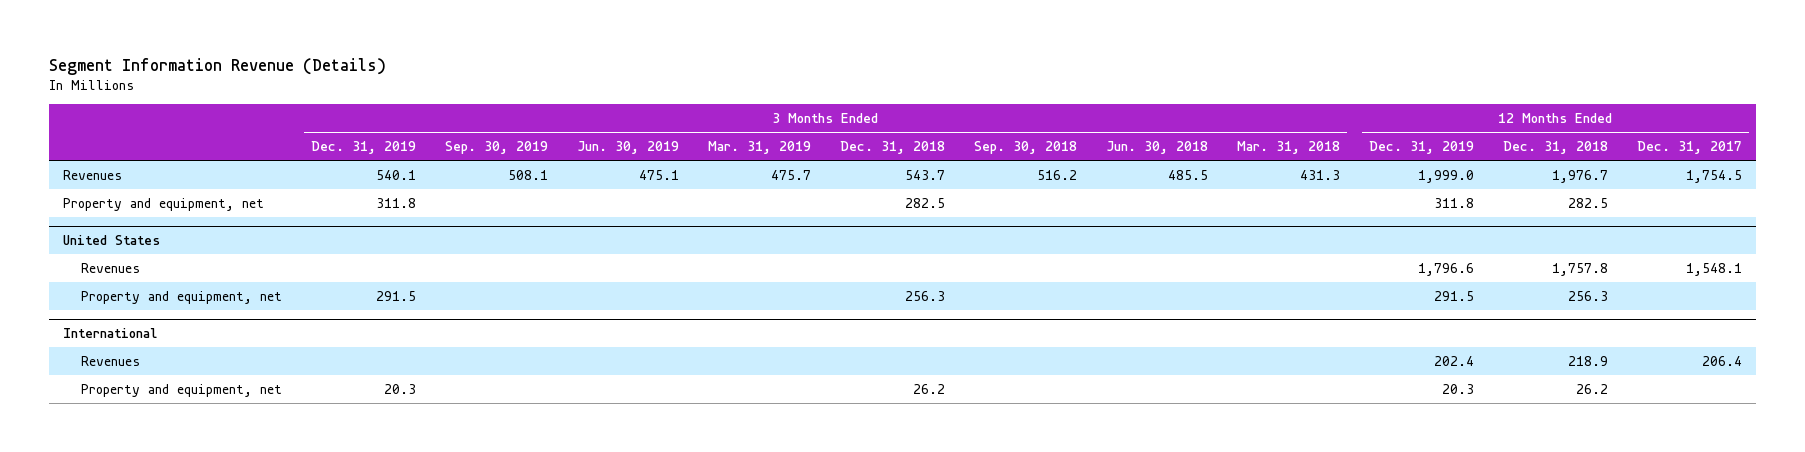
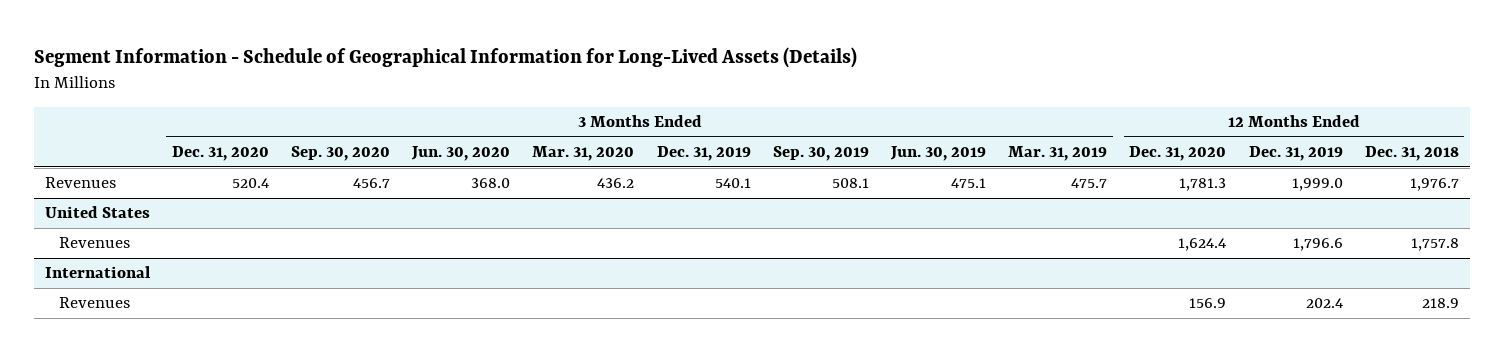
- Segment Information Revenue (Details)
+ Segment Information - Schedule of Geographical Information for Long-Lived Assets (Details)
- | 3 Months Ended Dec. 31, 2019 | 3 Months Ended Sep. 30, 2019 | 3 Months Ended Jun. 30, 2019 | 3 Months Ended Mar. 31, 2019 | 3 Months Ended Dec. 31, 2018 | 3 Months Ended Sep. 30, 2018 | 3 Months Ended Jun. 30, 2018 | 3 Months Ended Mar. 31, 2018 | 12 Months Ended Dec. 31, 2019 | 12 Months Ended Dec. 31, 2018 | 12 Months Ended Dec. 31, 2017
+ | 3 Months Ended Dec. 31, 2020 | 3 Months Ended Sep. 30, 2020 | 3 Months Ended Jun. 30, 2020 | 3 Months Ended Mar. 31, 2020 | 3 Months Ended Dec. 31, 2019 | 3 Months Ended Sep. 30, 2019 | 3 Months Ended Jun. 30, 2019 | 3 Months Ended Mar. 31, 2019 | 12 Months Ended Dec. 31, 2020 | 12 Months Ended Dec. 31, 2019 | 12 Months Ended Dec. 31, 2018
- Property and equipment, net | 311.8 | | | | 282.5 | | | | 311.8 | 282.5 |
@ United States
- Property and equipment, net | 291.5 | | | | 256.3 | | | | 291.5 | 256.3 |
@ International
- Property and equipment, net | 20.3 | | | | 26.2 | | | | 20.3 | 26.2 |

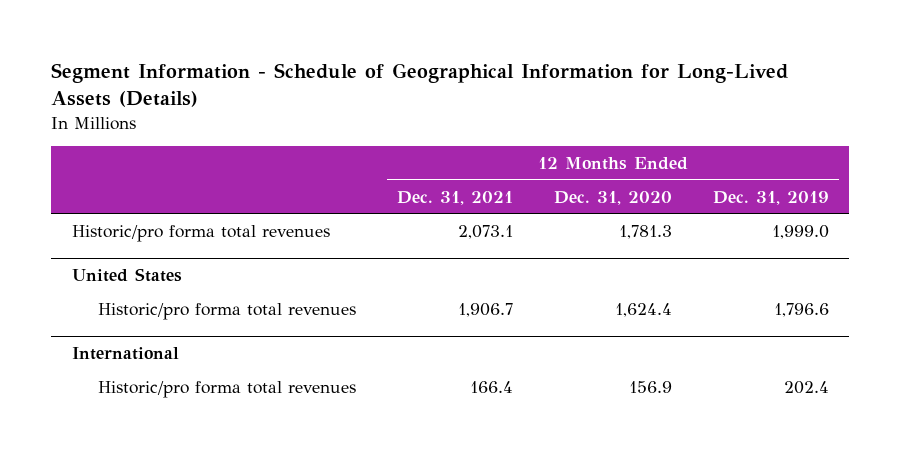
- | 3 Months Ended Dec. 31, 2020 | 3 Months Ended Sep. 30, 2020 | 3 Months Ended Jun. 30, 2020 | 3 Months Ended Mar. 31, 2020 | 3 Months Ended Dec. 31, 2019 | 3 Months Ended Sep. 30, 2019 | 3 Months Ended Jun. 30, 2019 | 3 Months Ended Mar. 31, 2019 | 12 Months Ended Dec. 31, 2020 | 12 Months Ended Dec. 31, 2019 | 12 Months Ended Dec. 31, 2018
+ | 12 Months Ended Dec. 31, 2021 | 12 Months Ended Dec. 31, 2020 | 12 Months Ended Dec. 31, 2019
- Revenues | 520.4 | 456.7 | 368.0 | 436.2 | 540.1 | 508.1 | 475.1 | 475.7 | 1,781.3 | 1,999.0 | 1,976.7
+ Historic/pro forma total revenues | 2,073.1 | 1,781.3 | 1,999.0
@ United States
- Revenues | | | | | | | | | 1,624.4 | 1,796.6 | 1,757.8
+ Historic/pro forma total revenues | 1,906.7 | 1,624.4 | 1,796.6
@ International
- Revenues | | | | | | | | | 156.9 | 202.4 | 218.9
+ Historic/pro forma total revenues | 166.4 | 156.9 | 202.4

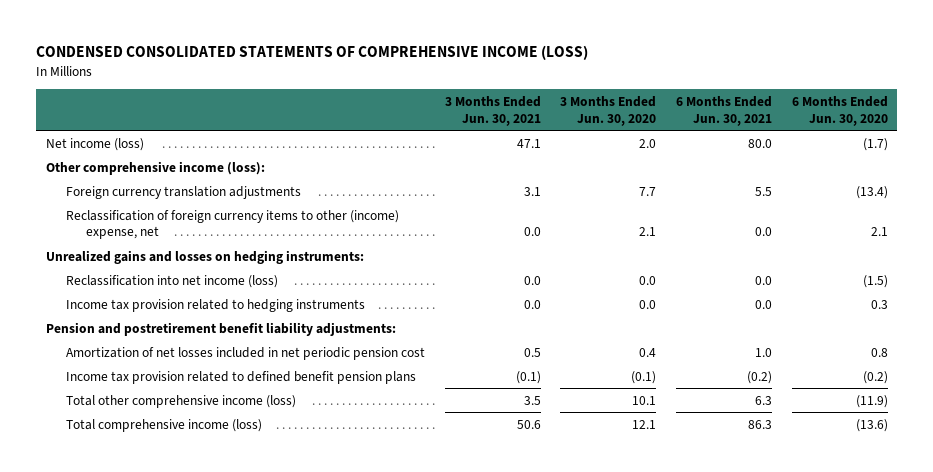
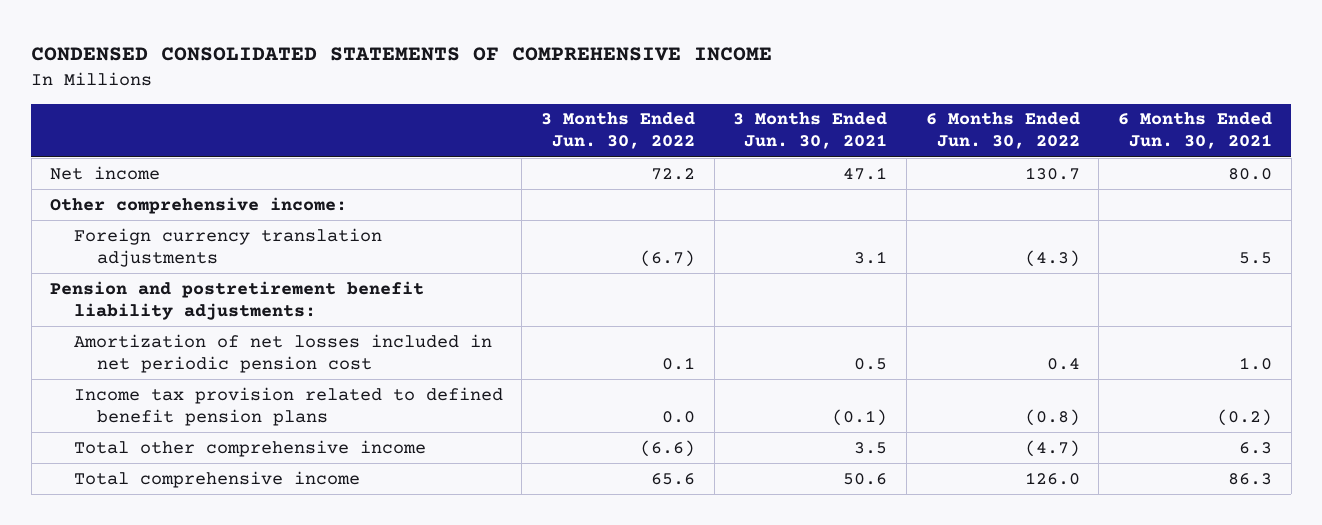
- CONDENSED CONSOLIDATED STATEMENTS OF COMPREHENSIVE INCOME (LOSS)
+ CONDENSED CONSOLIDATED STATEMENTS OF COMPREHENSIVE INCOME
- | 3 Months Ended Jun. 30, 2021 | 3 Months Ended Jun. 30, 2020 | 6 Months Ended Jun. 30, 2021 | 6 Months Ended Jun. 30, 2020
+ | 3 Months Ended Jun. 30, 2022 | 3 Months Ended Jun. 30, 2021 | 6 Months Ended Jun. 30, 2022 | 6 Months Ended Jun. 30, 2021
- Net income (loss) | 47.1 | 2.0 | 80.0 | (1.7)
- Other comprehensive income (loss):
+ Net income | 72.2 | 47.1 | 130.7 | 80.0
+ Other comprehensive income:
- Reclassification of foreign currency items to other (income) expense, net | 0.0 | 2.1 | 0.0 | 2.1
- Unrealized gains and losses on hedging instruments:
- Reclassification into net income (loss) | 0.0 | 0.0 | 0.0 | (1.5)
- Income tax provision related to hedging instruments | 0.0 | 0.0 | 0.0 | 0.3
- Total other comprehensive income (loss) | 3.5 | 10.1 | 6.3 | (11.9)
- Total comprehensive income (loss) | 50.6 | 12.1 | 86.3 | (13.6)
+ Total other comprehensive income | (6.6) | 3.5 | (4.7) | 6.3
+ Total comprehensive income | 65.6 | 50.6 | 126.0 | 86.3

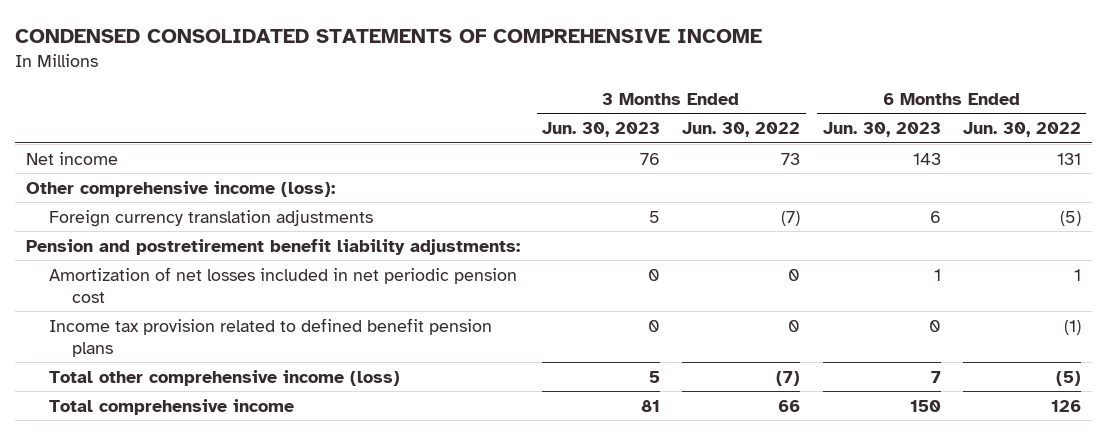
- | 3 Months Ended Jun. 30, 2022 | 3 Months Ended Jun. 30, 2021 | 6 Months Ended Jun. 30, 2022 | 6 Months Ended Jun. 30, 2021
+ | 3 Months Ended Jun. 30, 2023 | 3 Months Ended Jun. 30, 2022 | 6 Months Ended Jun. 30, 2023 | 6 Months Ended Jun. 30, 2022
- Net income | 72.2 | 47.1 | 130.7 | 80.0
- Other comprehensive income:
- Foreign currency translation adjustments | (6.7) | 3.1 | (4.3) | 5.5
+ Net income | 76 | 73 | 143 | 131
+ Other comprehensive income (loss):
+ Foreign currency translation adjustments | 5 | (7) | 6 | (5)
- Amortization of net losses included in net periodic pension cost | 0.1 | 0.5 | 0.4 | 1.0
- Income tax provision related to defined benefit pension plans | 0.0 | (0.1) | (0.8) | (0.2)
- Total other comprehensive income | (6.6) | 3.5 | (4.7) | 6.3
- Total comprehensive income | 65.6 | 50.6 | 126.0 | 86.3
+ Amortization of net losses included in net periodic pension cost | 0 | 0 | 1 | 1
+ Income tax provision related to defined benefit pension plans | 0 | 0 | 0 | (1)
+ Total other comprehensive income (loss) | 5 | (7) | 7 | (5)
+ Total comprehensive income | 81 | 66 | 150 | 126

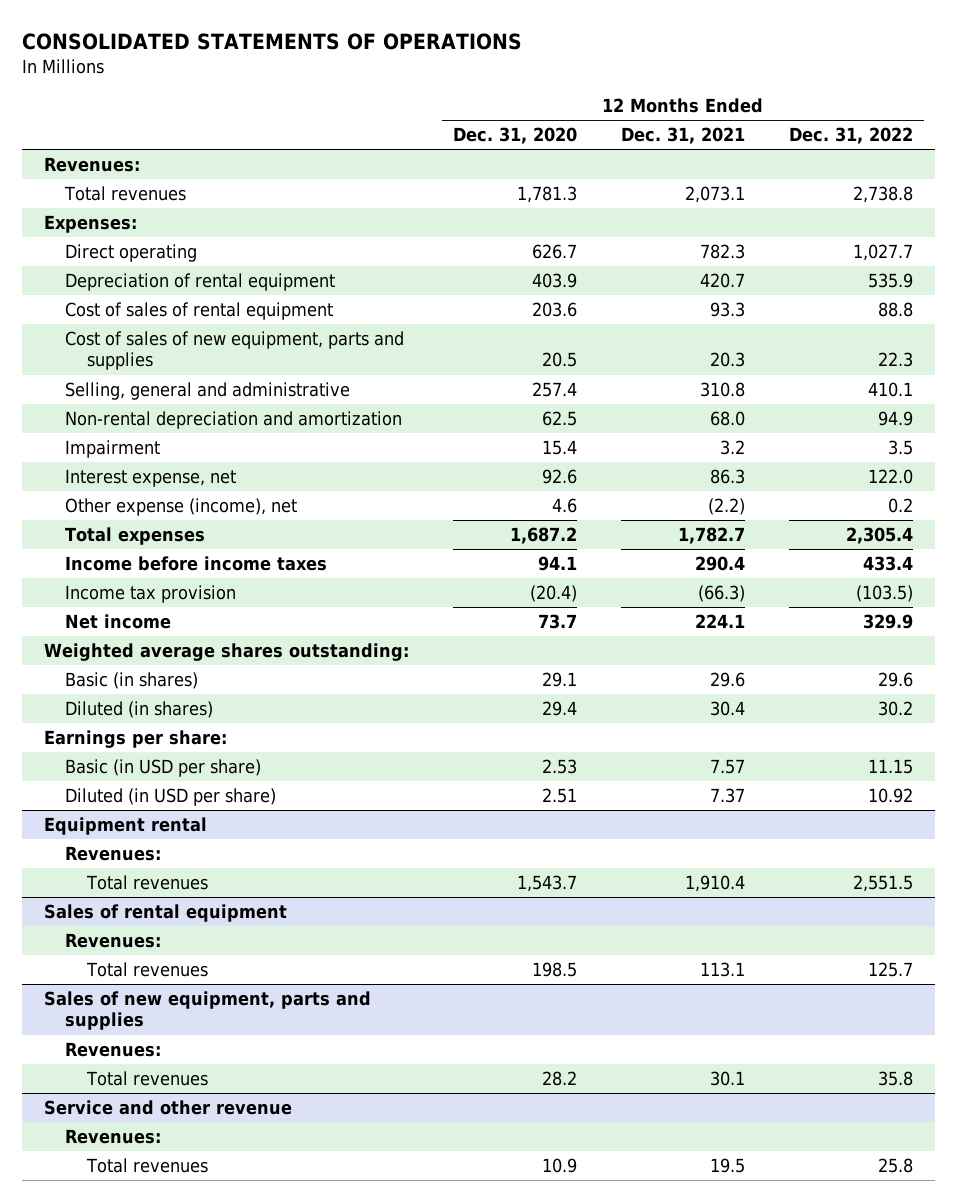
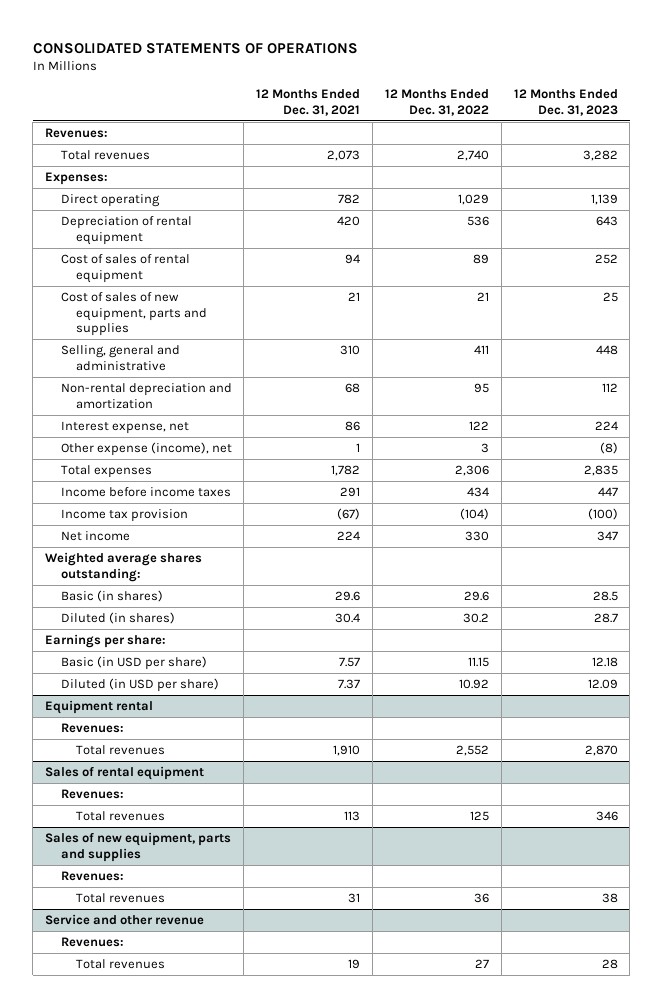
- | 12 Months Ended Dec. 31, 2020 | 12 Months Ended Dec. 31, 2021 | 12 Months Ended Dec. 31, 2022
+ | 12 Months Ended Dec. 31, 2021 | 12 Months Ended Dec. 31, 2022 | 12 Months Ended Dec. 31, 2023
- Total revenues | 1,781.3 | 2,073.1 | 2,738.8
+ Total revenues | 2,073 | 2,740 | 3,282
- Direct operating | 626.7 | 782.3 | 1,027.7
- Depreciation of rental equipment | 403.9 | 420.7 | 535.9
- Cost of sales of rental equipment | 203.6 | 93.3 | 88.8
- Cost of sales of new equipment, parts and supplies | 20.5 | 20.3 | 22.3
- Selling, general and administrative | 257.4 | 310.8 | 410.1
- Non-rental depreciation and amortization | 62.5 | 68.0 | 94.9
- Impairment | 15.4 | 3.2 | 3.5
- Interest expense, net | 92.6 | 86.3 | 122.0
- Other expense (income), net | 4.6 | (2.2) | 0.2
- Total expenses | 1,687.2 | 1,782.7 | 2,305.4
- Income before income taxes | 94.1 | 290.4 | 433.4
- Income tax provision | (20.4) | (66.3) | (103.5)
- Net income | 73.7 | 224.1 | 329.9
+ Direct operating | 782 | 1,029 | 1,139
+ Depreciation of rental equipment | 420 | 536 | 643
+ Cost of sales of rental equipment | 94 | 89 | 252
+ Cost of sales of new equipment, parts and supplies | 21 | 21 | 25
+ Selling, general and administrative | 310 | 411 | 448
+ Non-rental depreciation and amortization | 68 | 95 | 112
+ Interest expense, net | 86 | 122 | 224
+ Other expense (income), net | 1 | 3 | (8)
+ Total expenses | 1,782 | 2,306 | 2,835
+ Income before income taxes | 291 | 434 | 447
+ Income tax provision | (67) | (104) | (100)
+ Net income | 224 | 330 | 347
@ Equipment rental
- Total revenues | 1,543.7 | 1,910.4 | 2,551.5
+ Total revenues | 1,910 | 2,552 | 2,870
@ Sales of rental equipment
- Total revenues | 198.5 | 113.1 | 125.7
+ Total revenues | 113 | 125 | 346
@ Sales of new equipment, parts and supplies
- Total revenues | 28.2 | 30.1 | 35.8
+ Total revenues | 31 | 36 | 38
@ Service and other revenue
- Total revenues | 10.9 | 19.5 | 25.8
+ Total revenues | 19 | 27 | 28

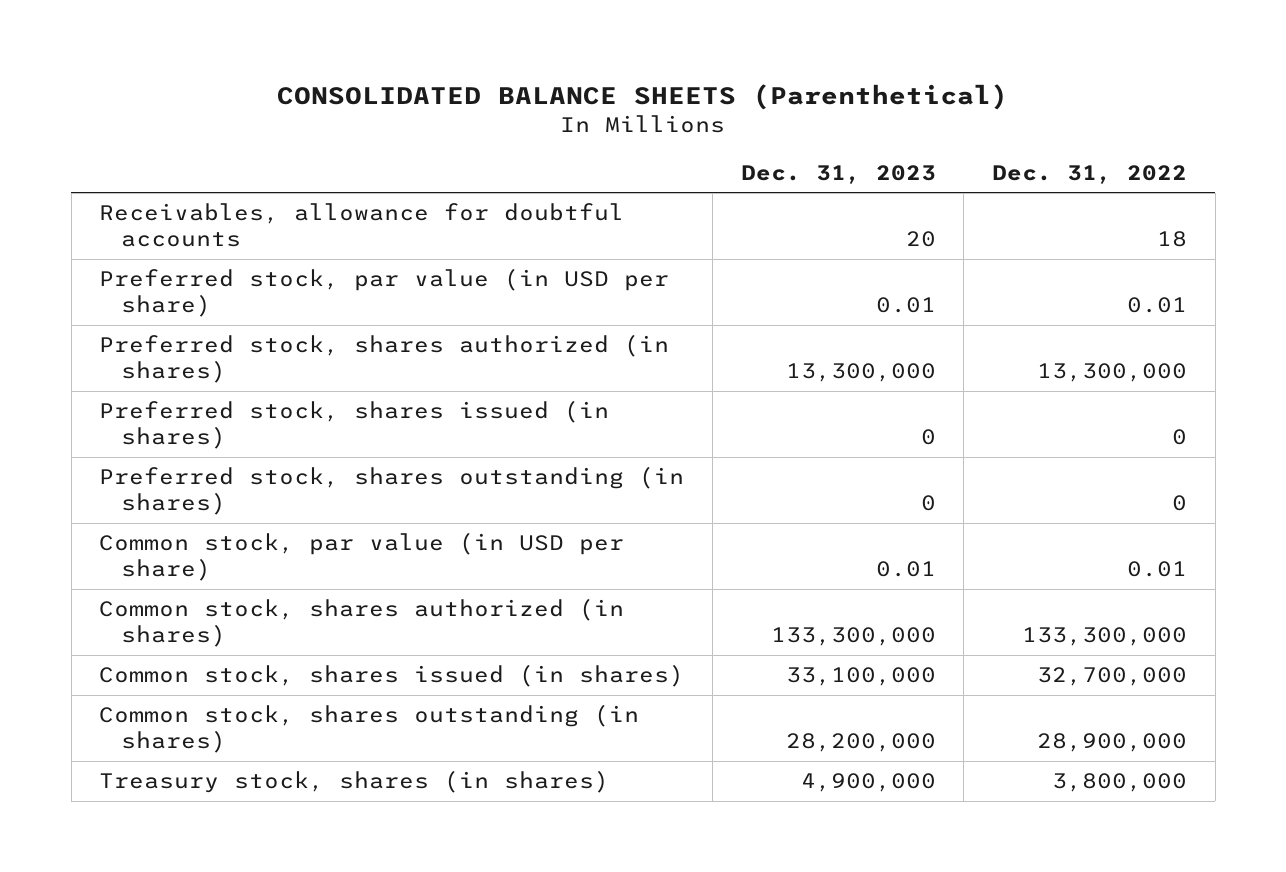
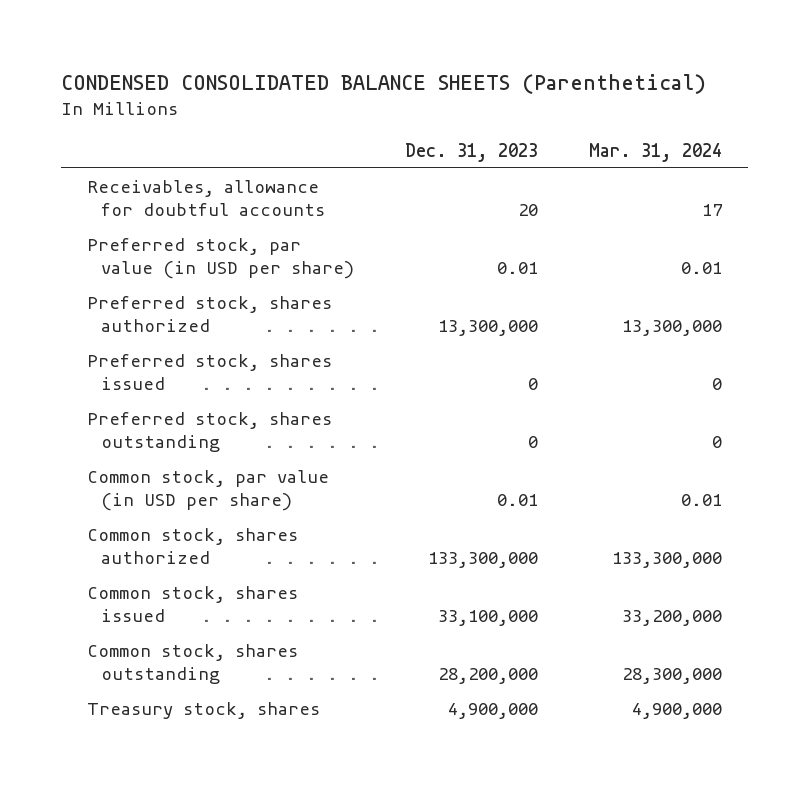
- CONSOLIDATED BALANCE SHEETS (Parenthetical)
+ CONDENSED CONSOLIDATED BALANCE SHEETS (Parenthetical)
- | Dec. 31, 2023 | Dec. 31, 2022
+ | Dec. 31, 2023 | Mar. 31, 2024
- Preferred stock, shares authorized (in shares) | 13,300,000 | 13,300,000
- Preferred stock, shares issued (in shares) | 0 | 0
- Preferred stock, shares outstanding (in shares) | 0 | 0
+ Preferred stock, shares authorized | 13,300,000 | 13,300,000
+ Preferred stock, shares issued | 0 | 0
+ Preferred stock, shares outstanding | 0 | 0
- Common stock, shares authorized (in shares) | 133,300,000 | 133,300,000
- Common stock, shares issued (in shares) | 33,100,000 | 32,700,000
- Common stock, shares outstanding (in shares) | 28,200,000 | 28,900,000
- Treasury stock, shares (in shares) | 4,900,000 | 3,800,000
+ Common stock, shares authorized | 133,300,000 | 133,300,000
+ Common stock, shares issued | 33,100,000 | 33,200,000
+ Common stock, shares outstanding | 28,200,000 | 28,300,000
+ Treasury stock, shares | 4,900,000 | 4,900,000

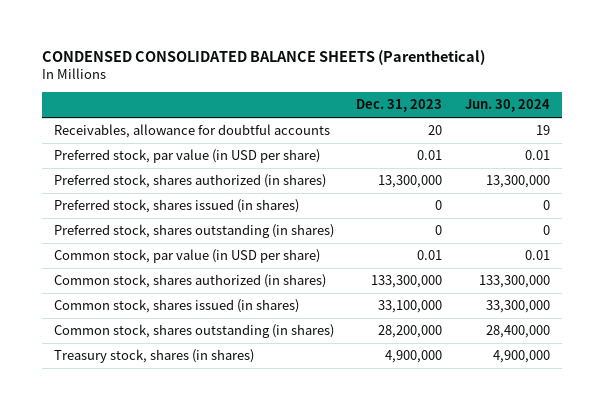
- | Dec. 31, 2023 | Mar. 31, 2024
+ | Dec. 31, 2023 | Jun. 30, 2024
- Preferred stock, shares authorized | 13,300,000 | 13,300,000
- Preferred stock, shares issued | 0 | 0
- Preferred stock, shares outstanding | 0 | 0
+ Preferred stock, shares authorized (in shares) | 13,300,000 | 13,300,000
+ Preferred stock, shares issued (in shares) | 0 | 0
+ Preferred stock, shares outstanding (in shares) | 0 | 0
- Common stock, shares authorized | 133,300,000 | 133,300,000
- Common stock, shares issued | 33,100,000 | 33,200,000
- Common stock, shares outstanding | 28,200,000 | 28,300,000
- Treasury stock, shares | 4,900,000 | 4,900,000
+ Common stock, shares authorized (in shares) | 133,300,000 | 133,300,000
+ Common stock, shares issued (in shares) | 33,100,000 | 33,300,000
+ Common stock, shares outstanding (in shares) | 28,200,000 | 28,400,000
+ Treasury stock, shares (in shares) | 4,900,000 | 4,900,000

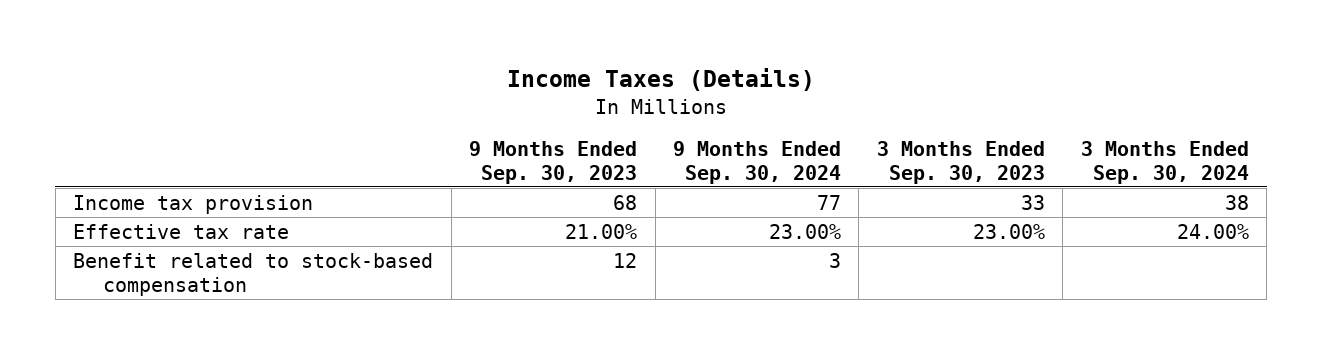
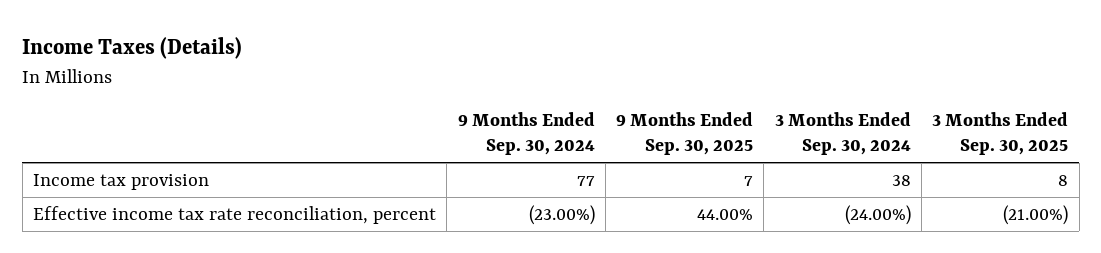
- | 9 Months Ended Sep. 30, 2023 | 9 Months Ended Sep. 30, 2024 | 3 Months Ended Sep. 30, 2023 | 3 Months Ended Sep. 30, 2024
+ | 9 Months Ended Sep. 30, 2024 | 9 Months Ended Sep. 30, 2025 | 3 Months Ended Sep. 30, 2024 | 3 Months Ended Sep. 30, 2025
- Effective tax rate | 21.00% | 23.00% | 23.00% | 24.00%
- Benefit related to stock-based compensation | 12 | 3 | |
+ Effective income tax rate reconciliation, percent | (23.00%) | 44.00% | (24.00%) | (21.00%)

